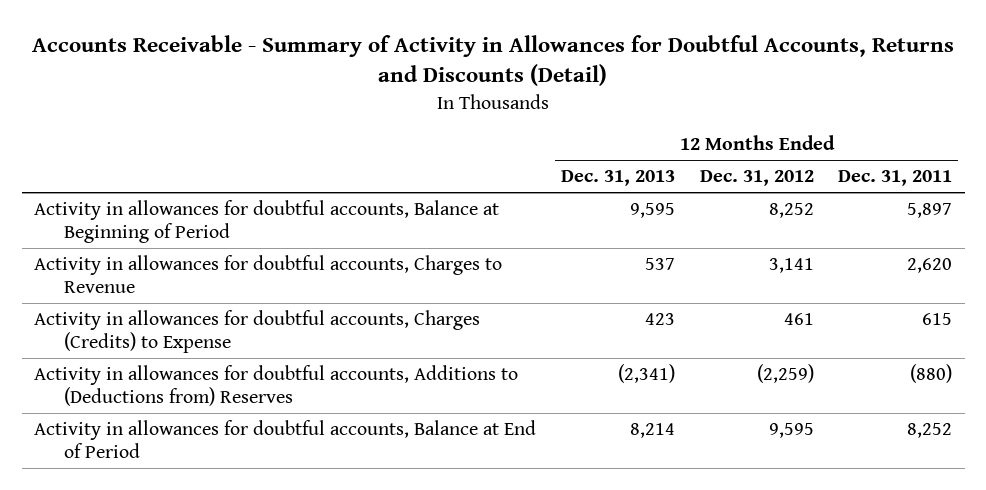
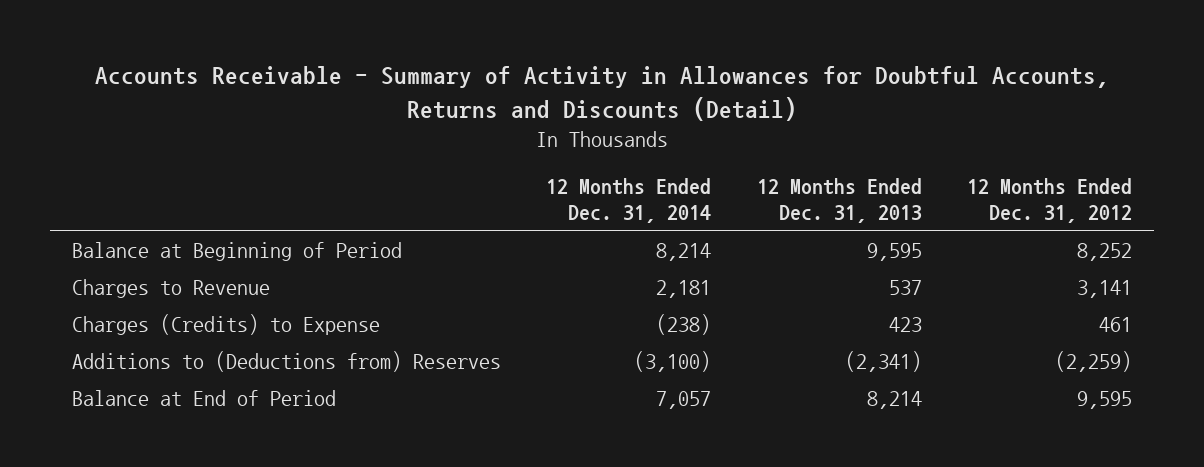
- | 12 Months Ended Dec. 31, 2013 | 12 Months Ended Dec. 31, 2012 | 12 Months Ended Dec. 31, 2011
+ | 12 Months Ended Dec. 31, 2014 | 12 Months Ended Dec. 31, 2013 | 12 Months Ended Dec. 31, 2012
- Activity in allowances for doubtful accounts, Balance at Beginning of Period | 9,595 | 8,252 | 5,897
- Activity in allowances for doubtful accounts, Charges to Revenue | 537 | 3,141 | 2,620
- Activity in allowances for doubtful accounts, Charges (Credits) to Expense | 423 | 461 | 615
- Activity in allowances for doubtful accounts, Additions to (Deductions from) Reserves | (2,341) | (2,259) | (880)
- Activity in allowances for doubtful accounts, Balance at End of Period | 8,214 | 9,595 | 8,252
+ Balance at Beginning of Period | 8,214 | 9,595 | 8,252
+ Charges to Revenue | 2,181 | 537 | 3,141
+ Charges (Credits) to Expense | (238) | 423 | 461
+ Additions to (Deductions from) Reserves | (3,100) | (2,341) | (2,259)
+ Balance at End of Period | 7,057 | 8,214 | 9,595

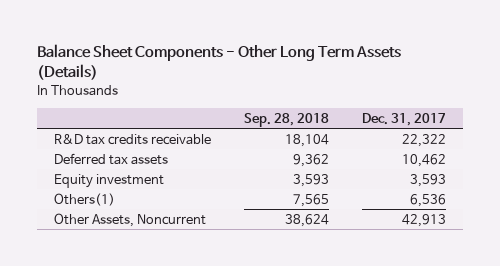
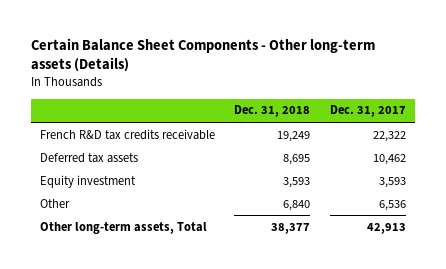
- Balance Sheet Components - Other Long Term Assets (Details)
+ Certain Balance Sheet Components - Other long-term assets (Details)
- | Sep. 28, 2018 | Dec. 31, 2017
+ | Dec. 31, 2018 | Dec. 31, 2017
- R&D tax credits receivable | 18,104 | 22,322
+ French R&D tax credits receivable | 19,249 | 22,322
- Others(1) | 7,565 | 6,536
- Other Assets, Noncurrent | 38,624 | 42,913
+ Other | 6,840 | 6,536
+ Other long-term assets, Total | 38,377 | 42,913

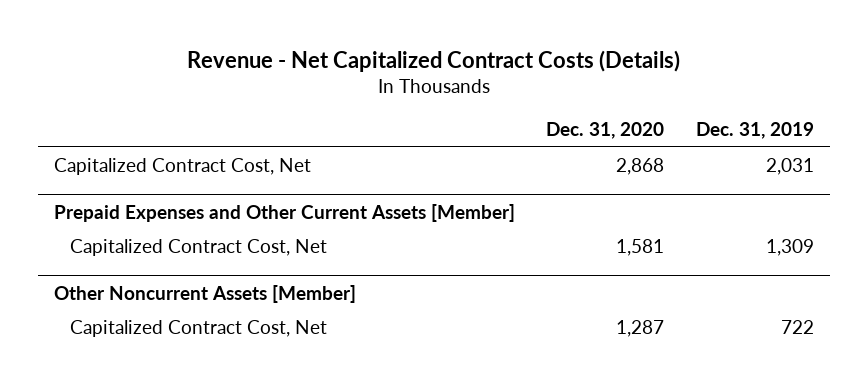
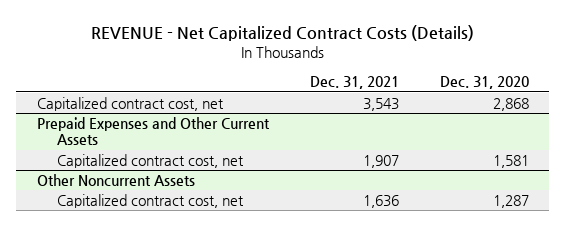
- Revenue - Net Capitalized Contract Costs (Details)
+ REVENUE - Net Capitalized Contract Costs (Details)
- | Dec. 31, 2020 | Dec. 31, 2019
+ | Dec. 31, 2021 | Dec. 31, 2020
- Capitalized Contract Cost, Net | 2,868 | 2,031
- Prepaid Expenses and Other Current Assets [Member]
- Capitalized Contract Cost, Net | 1,581 | 1,309
- Other Noncurrent Assets [Member]
- Capitalized Contract Cost, Net | 1,287 | 722
+ Capitalized contract cost, net | 3,543 | 2,868
+ Prepaid Expenses and Other Current Assets
+ Capitalized contract cost, net | 1,907 | 1,581
+ Other Noncurrent Assets
+ Capitalized contract cost, net | 1,636 | 1,287

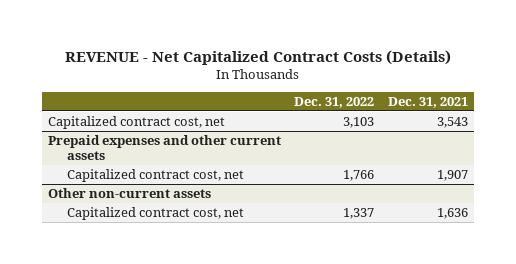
- | Dec. 31, 2021 | Dec. 31, 2020
+ | Dec. 31, 2022 | Dec. 31, 2021
- Prepaid Expenses and Other Current Assets
+ Prepaid expenses and other current assets
- Other Noncurrent Assets
+ Other non-current assets

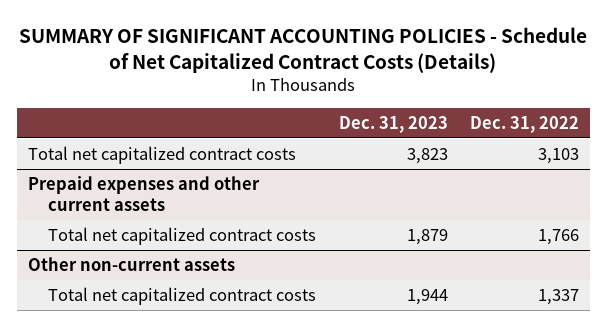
- REVENUE - Net Capitalized Contract Costs (Details)
+ SUMMARY OF SIGNIFICANT ACCOUNTING POLICIES - Schedule of Net Capitalized Contract Costs (Details)
- | Dec. 31, 2022 | Dec. 31, 2021
+ | Dec. 31, 2023 | Dec. 31, 2022
- Capitalized contract cost, net | 3,103 | 3,543
+ Total net capitalized contract costs | 3,823 | 3,103
@ Prepaid expenses and other current assets
- Capitalized contract cost, net | 1,766 | 1,907
+ Total net capitalized contract costs | 1,879 | 1,766
@ Other non-current assets
- Capitalized contract cost, net | 1,337 | 1,636
+ Total net capitalized contract costs | 1,944 | 1,337

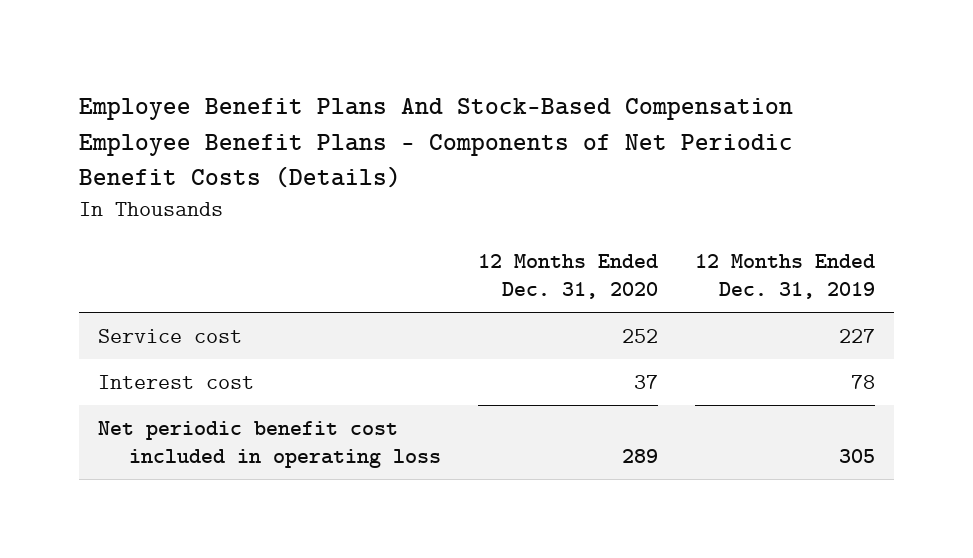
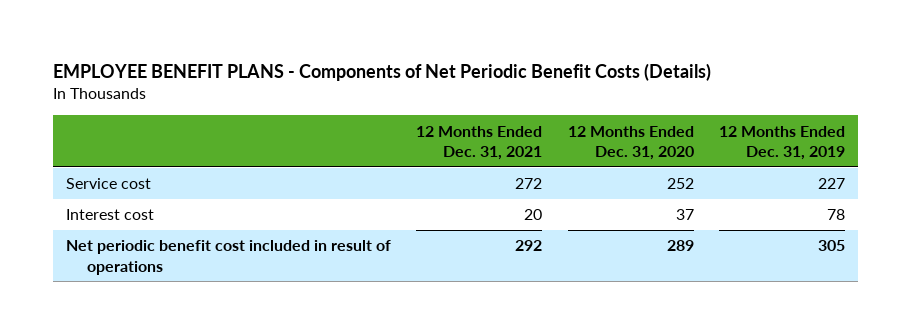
- Employee Benefit Plans And Stock-Based Compensation Employee Benefit Plans - Components of Net Periodic Benefit Costs (Details)
+ EMPLOYEE BENEFIT PLANS - Components of Net Periodic Benefit Costs (Details)
- | 12 Months Ended Dec. 31, 2020 | 12 Months Ended Dec. 31, 2019
+ | 12 Months Ended Dec. 31, 2021 | 12 Months Ended Dec. 31, 2020 | 12 Months Ended Dec. 31, 2019
- Net periodic benefit cost included in operating loss | 289 | 305
+ Net periodic benefit cost included in result of operations | 292 | 289 | 305

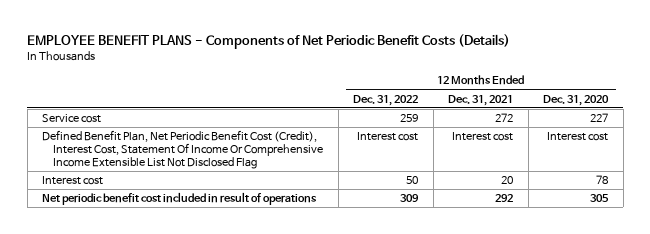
- | 12 Months Ended Dec. 31, 2021 | 12 Months Ended Dec. 31, 2020 | 12 Months Ended Dec. 31, 2019
+ | 12 Months Ended Dec. 31, 2022 | 12 Months Ended Dec. 31, 2021 | 12 Months Ended Dec. 31, 2020
- Service cost | 272 | 252 | 227
- Interest cost | 20 | 37 | 78
- Net periodic benefit cost included in result of operations | 292 | 289 | 305
+ Service cost | 259 | 272 | 227
+ Defined Benefit Plan, Net Periodic Benefit Cost (Credit), Interest Cost, Statement Of Income Or Comprehensive Income Extensible List Not Disclosed Flag | Interest cost | Interest cost | Interest cost
+ Interest cost | 50 | 20 | 78
+ Net periodic benefit cost included in result of operations | 309 | 292 | 305

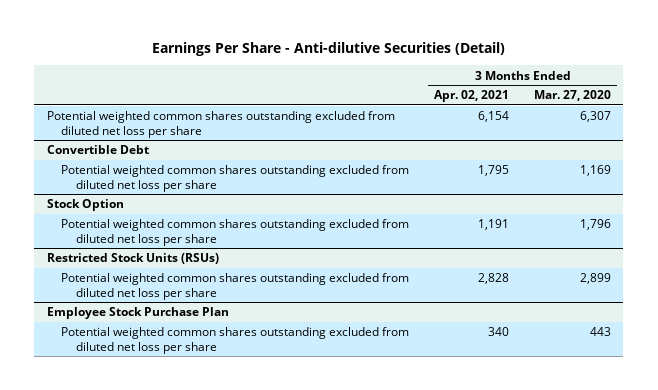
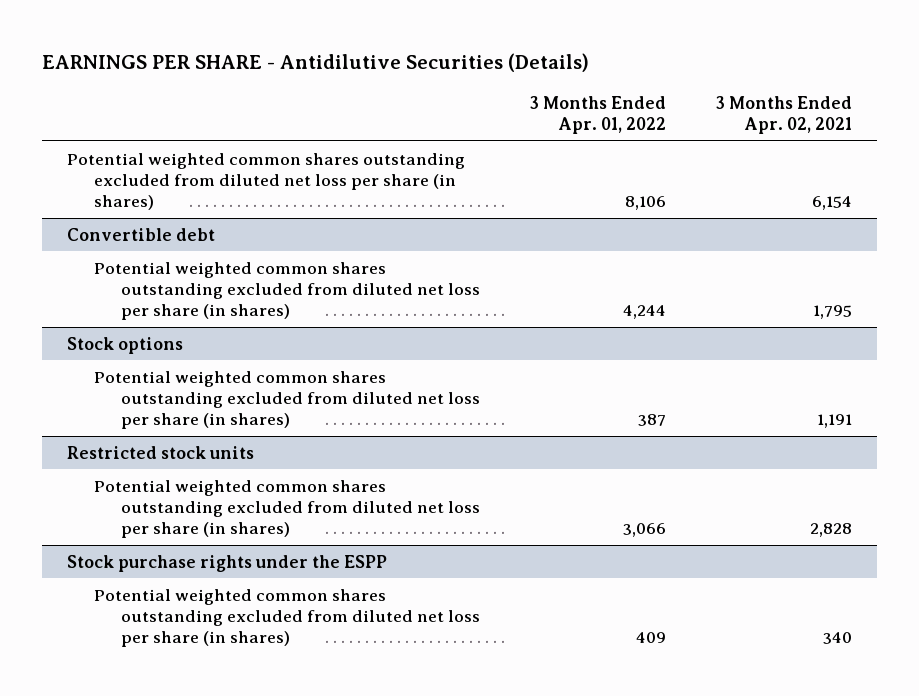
- Earnings Per Share - Anti-dilutive Securities (Detail)
+ EARNINGS PER SHARE - Antidilutive Securities (Details)
- | 3 Months Ended Apr. 02, 2021 | 3 Months Ended Mar. 27, 2020
+ | 3 Months Ended Apr. 01, 2022 | 3 Months Ended Apr. 02, 2021
- Potential weighted common shares outstanding excluded from diluted net loss per share | 6,154 | 6,307
- Convertible Debt
- Potential weighted common shares outstanding excluded from diluted net loss per share | 1,795 | 1,169
- Stock Option
- Potential weighted common shares outstanding excluded from diluted net loss per share | 1,191 | 1,796
- Restricted Stock Units (RSUs)
- Potential weighted common shares outstanding excluded from diluted net loss per share | 2,828 | 2,899
- Employee Stock Purchase Plan
- Potential weighted common shares outstanding excluded from diluted net loss per share | 340 | 443
+ Potential weighted common shares outstanding excluded from diluted net loss per share (in shares) | 8,106 | 6,154
+ Convertible debt
+ Potential weighted common shares outstanding excluded from diluted net loss per share (in shares) | 4,244 | 1,795
+ Stock options
+ Potential weighted common shares outstanding excluded from diluted net loss per share (in shares) | 387 | 1,191
+ Restricted stock units
+ Potential weighted common shares outstanding excluded from diluted net loss per share (in shares) | 3,066 | 2,828
+ Stock purchase rights under the ESPP
+ Potential weighted common shares outstanding excluded from diluted net loss per share (in shares) | 409 | 340

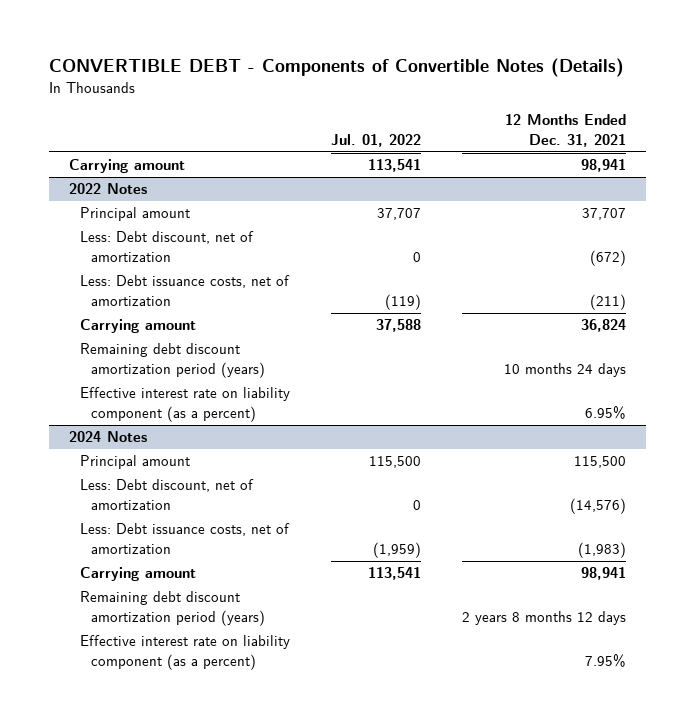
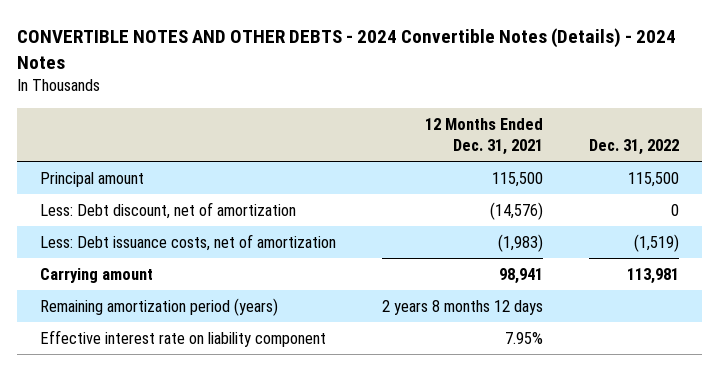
- CONVERTIBLE DEBT - Components of Convertible Notes (Details)
+ CONVERTIBLE NOTES AND OTHER DEBTS - 2024 Convertible Notes (Details) - 2024 Notes
- | Jul. 01, 2022 | 12 Months Ended Dec. 31, 2021
+ | 12 Months Ended Dec. 31, 2021 | Dec. 31, 2022
- Carrying amount | 113,541 | 98,941
- 2022 Notes
- Principal amount | 37,707 | 37,707
- Less: Debt discount, net of amortization | 0 | (672)
- Less: Debt issuance costs, net of amortization | (119) | (211)
- Carrying amount | 37,588 | 36,824
- Remaining debt discount amortization period (years) | | 10 months 24 days
- Effective interest rate on liability component (as a percent) | | 6.95%
- 2024 Notes
- Remaining debt discount amortization period (years) | | 2 years 8 months 12 days
- Effective interest rate on liability component (as a percent) | | 7.95%
+ Remaining amortization period (years) | 2 years 8 months 12 days |
+ Effective interest rate on liability component | 7.95% |

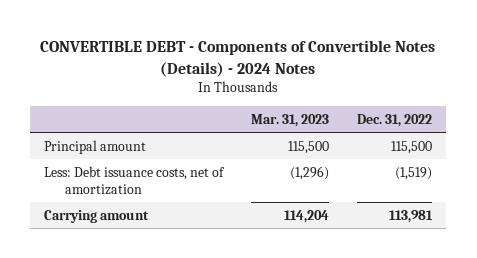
- CONVERTIBLE NOTES AND OTHER DEBTS - 2024 Convertible Notes (Details) - 2024 Notes
+ CONVERTIBLE DEBT - Components of Convertible Notes (Details) - 2024 Notes
- | 12 Months Ended Dec. 31, 2021 | Dec. 31, 2022
+ | Mar. 31, 2023 | Dec. 31, 2022
- Less: Debt discount, net of amortization | (14,576) | 0
- Remaining amortization period (years) | 2 years 8 months 12 days |
- Effective interest rate on liability component | 7.95% |

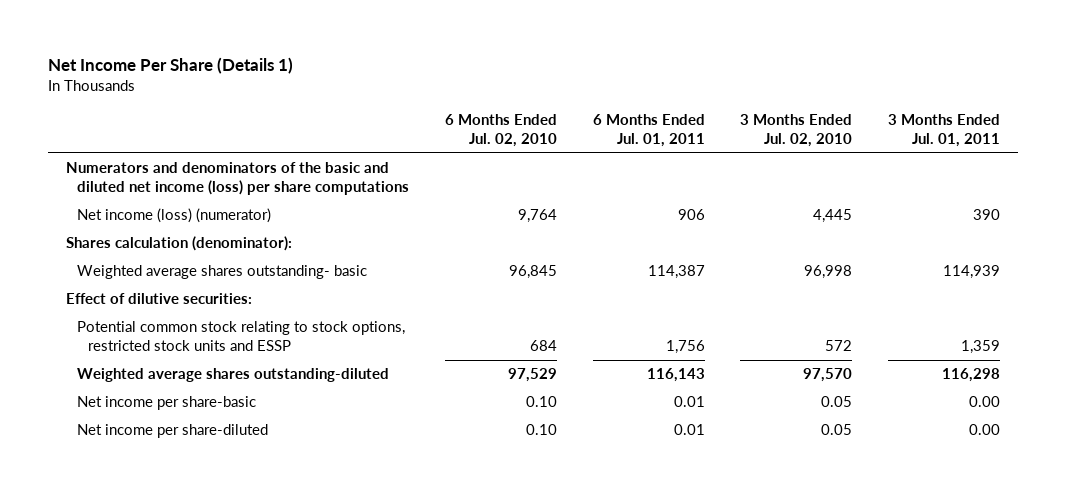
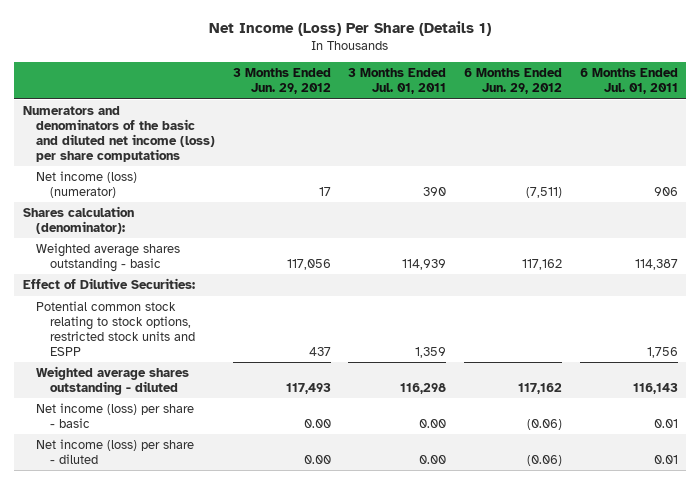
- Net Income Per Share (Details 1)
+ Net Income (Loss) Per Share (Details 1)
- | 6 Months Ended Jul. 02, 2010 | 6 Months Ended Jul. 01, 2011 | 3 Months Ended Jul. 02, 2010 | 3 Months Ended Jul. 01, 2011
+ | 3 Months Ended Jun. 29, 2012 | 3 Months Ended Jul. 01, 2011 | 6 Months Ended Jun. 29, 2012 | 6 Months Ended Jul. 01, 2011
- Weighted average shares outstanding- basic | 96,845 | 114,387 | 96,998 | 114,939
- Effect of dilutive securities:
- Potential common stock relating to stock options, restricted stock units and ESSP | 684 | 1,756 | 572 | 1,359
- Weighted average shares outstanding-diluted | 97,529 | 116,143 | 97,570 | 116,298
- Net income per share-basic | 0.10 | 0.01 | 0.05 | 0.00
- Net income per share-diluted | 0.10 | 0.01 | 0.05 | 0.00
+ Weighted average shares outstanding - basic | 117,056 | 114,939 | 117,162 | 114,387
+ Effect of Dilutive Securities:
+ Potential common stock relating to stock options, restricted stock units and ESPP | 437 | 1,359 | | 1,756
+ Weighted average shares outstanding - diluted | 117,493 | 116,298 | 117,162 | 116,143
+ Net income (loss) per share - basic | 0.00 | 0.00 | (0.06) | 0.01
+ Net income (loss) per share - diluted | 0.00 | 0.00 | (0.06) | 0.01

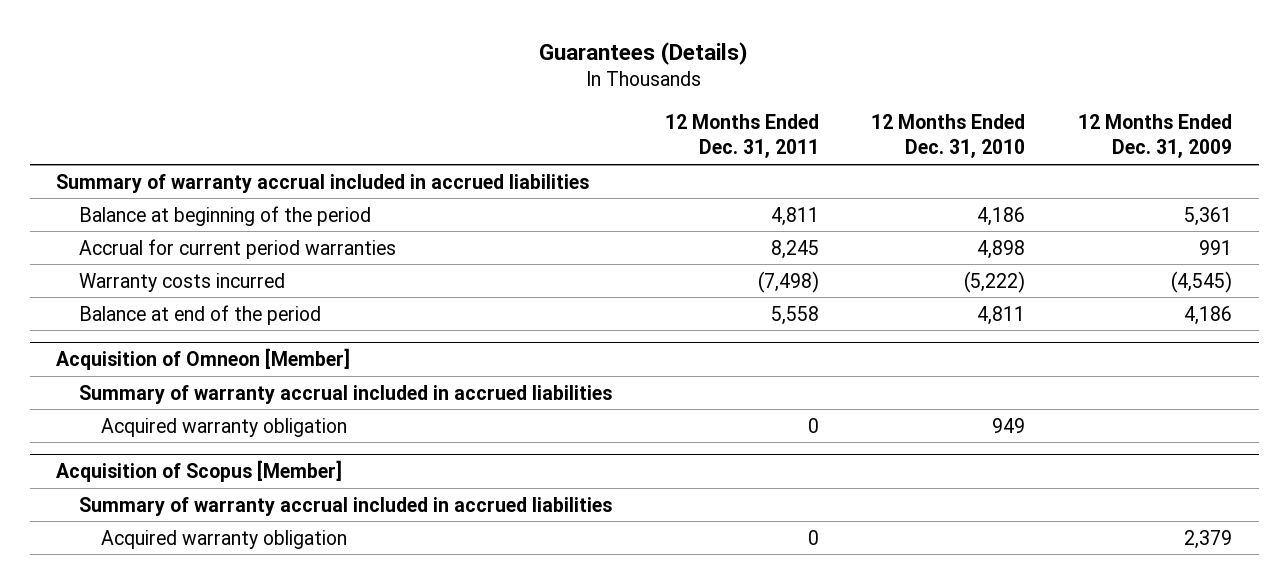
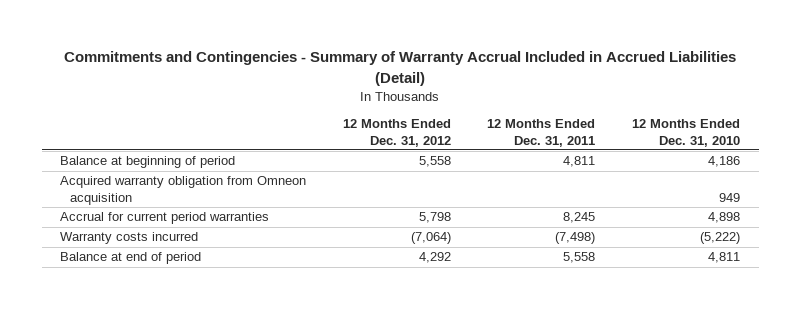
- Guarantees (Details)
+ Commitments and Contingencies - Summary of Warranty Accrual Included in Accrued Liabilities (Detail)
- | 12 Months Ended Dec. 31, 2011 | 12 Months Ended Dec. 31, 2010 | 12 Months Ended Dec. 31, 2009
+ | 12 Months Ended Dec. 31, 2012 | 12 Months Ended Dec. 31, 2011 | 12 Months Ended Dec. 31, 2010
- Summary of warranty accrual included in accrued liabilities
- Balance at beginning of the period | 4,811 | 4,186 | 5,361
+ Balance at beginning of period | 5,558 | 4,811 | 4,186
+ Acquired warranty obligation from Omneon acquisition | | | 949
- Balance at end of the period | 5,558 | 4,811 | 4,186
- Acquisition of Omneon [Member]
- Summary of warranty accrual included in accrued liabilities
- Acquired warranty obligation | 0 | 949 |
- Acquisition of Scopus [Member]
- Summary of warranty accrual included in accrued liabilities
- Acquired warranty obligation | 0 | | 2,379
+ Balance at end of period | 4,292 | 5,558 | 4,811

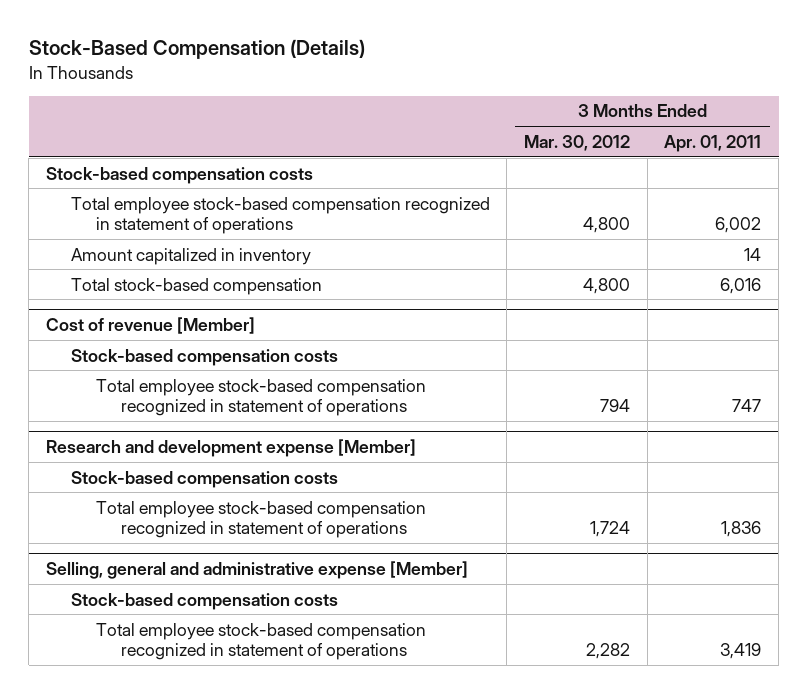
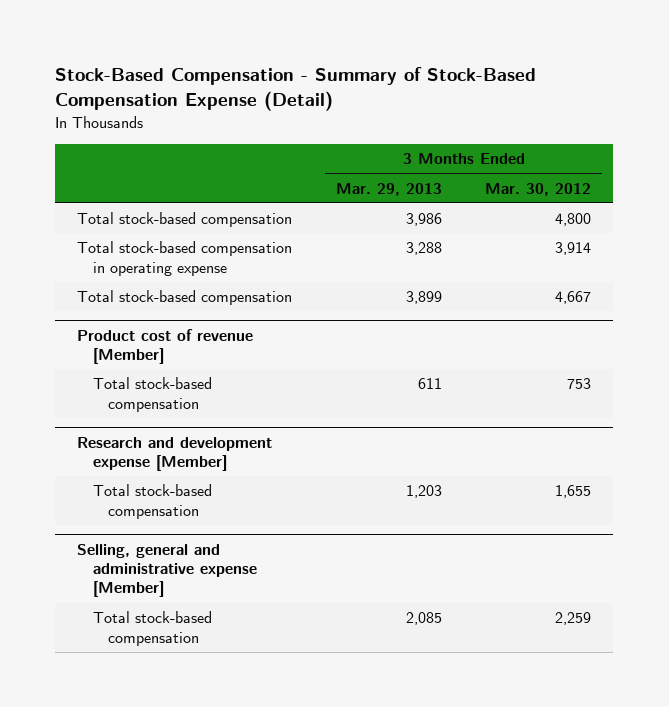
- Stock-Based Compensation (Details)
+ Stock-Based Compensation - Summary of Stock-Based Compensation Expense (Detail)
- | 3 Months Ended Mar. 30, 2012 | 3 Months Ended Apr. 01, 2011
+ | 3 Months Ended Mar. 29, 2013 | 3 Months Ended Mar. 30, 2012
- Stock-based compensation costs
- Total employee stock-based compensation recognized in statement of operations | 4,800 | 6,002
- Amount capitalized in inventory | | 14
- Cost of revenue [Member]
- Stock-based compensation costs
- Total employee stock-based compensation recognized in statement of operations | 794 | 747
+ Total stock-based compensation in operating expense | 3,288 | 3,914
+ Total stock-based compensation | 3,899 | 4,667
+ Product cost of revenue [Member]
+ Total stock-based compensation | 611 | 753
@ Research and development expense [Member]
- Stock-based compensation costs
- Total employee stock-based compensation recognized in statement of operations | 1,724 | 1,836
+ Total stock-based compensation | 1,203 | 1,655
@ Selling, general and administrative expense [Member]
- Stock-based compensation costs
- Total employee stock-based compensation recognized in statement of operations | 2,282 | 3,419
+ Total stock-based compensation | 2,085 | 2,259

